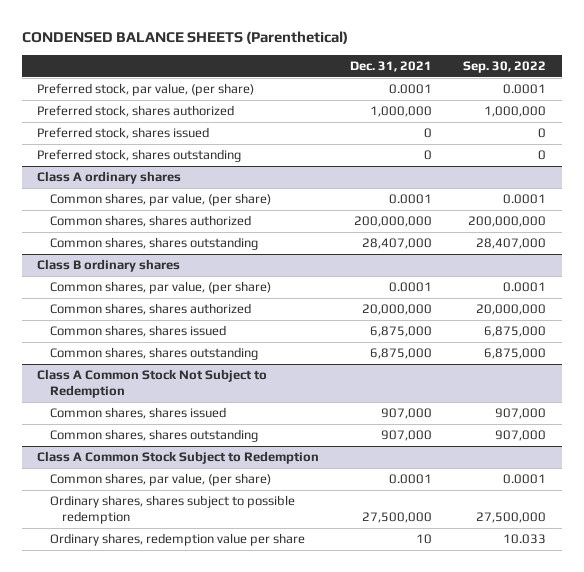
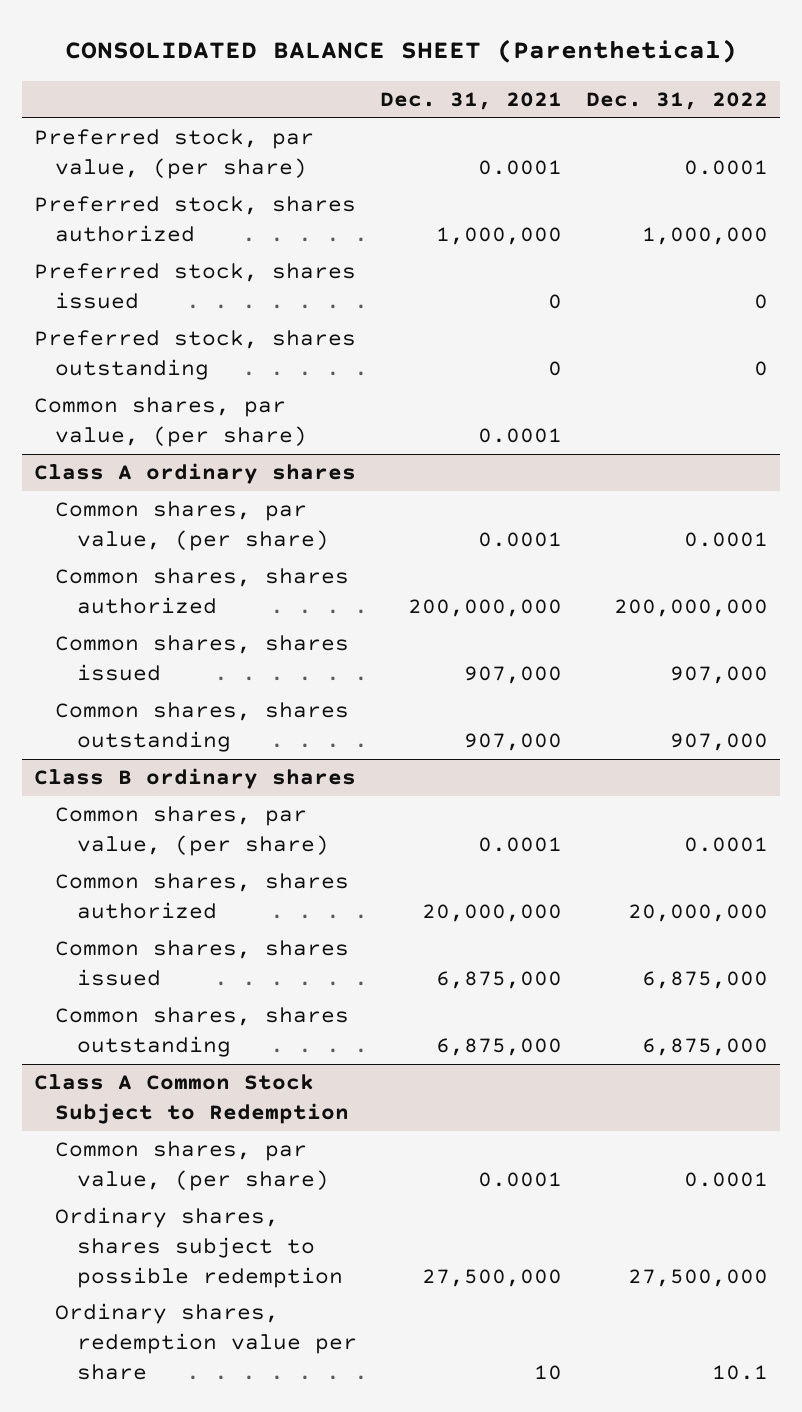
- CONDENSED BALANCE SHEETS (Parenthetical)
+ CONSOLIDATED BALANCE SHEET (Parenthetical)
- | Dec. 31, 2021 | Sep. 30, 2022
+ | Dec. 31, 2021 | Dec. 31, 2022
+ Common shares, par value, (per share) | 0.0001 |
@ Class A ordinary shares
- Common shares, shares outstanding | 28,407,000 | 28,407,000
+ Common shares, shares issued | 907,000 | 907,000
+ Common shares, shares outstanding | 907,000 | 907,000
- Class A Common Stock Not Subject to Redemption
- Common shares, shares issued | 907,000 | 907,000
- Common shares, shares outstanding | 907,000 | 907,000

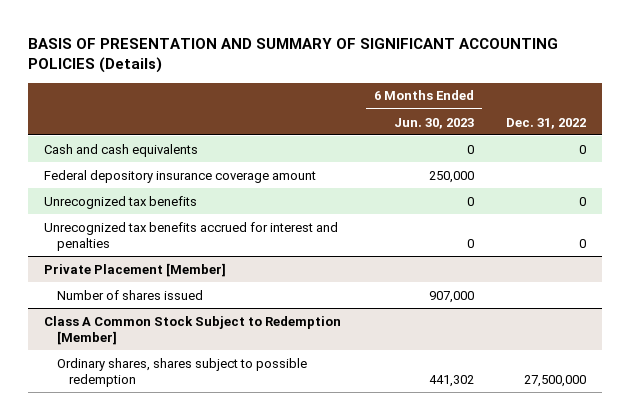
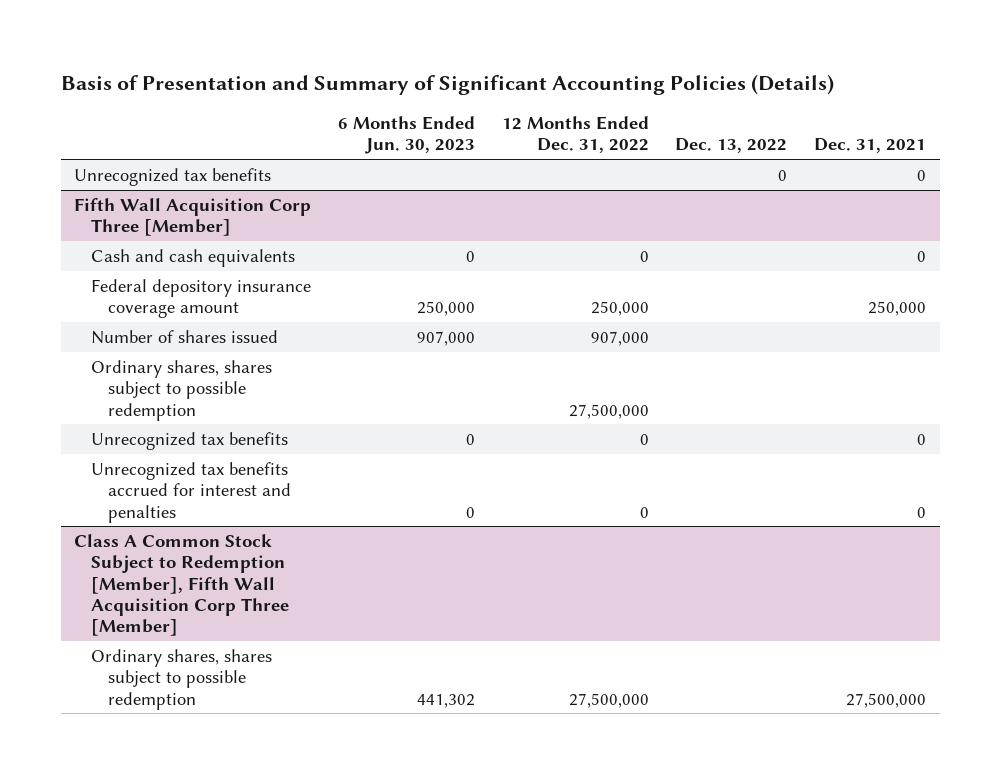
- BASIS OF PRESENTATION AND SUMMARY OF SIGNIFICANT ACCOUNTING POLICIES (Details)
+ Basis of Presentation and Summary of Significant Accounting Policies (Details)
- | 6 Months Ended Jun. 30, 2023 | Dec. 31, 2022
+ | 6 Months Ended Jun. 30, 2023 | 12 Months Ended Dec. 31, 2022 | Dec. 13, 2022 | Dec. 31, 2021
+ Unrecognized tax benefits | | | 0 | 0
+ Fifth Wall Acquisition Corp Three [Member]
+ Number of shares issued | 907,000 | 907,000 | |
+ Ordinary shares, shares subject to possible redemption | | 27,500,000 | |
- Private Placement [Member]
- Number of shares issued | 907,000 |
- Class A Common Stock Subject to Redemption [Member]
+ Class A Common Stock Subject to Redemption [Member], Fifth Wall Acquisition Corp Three [Member]

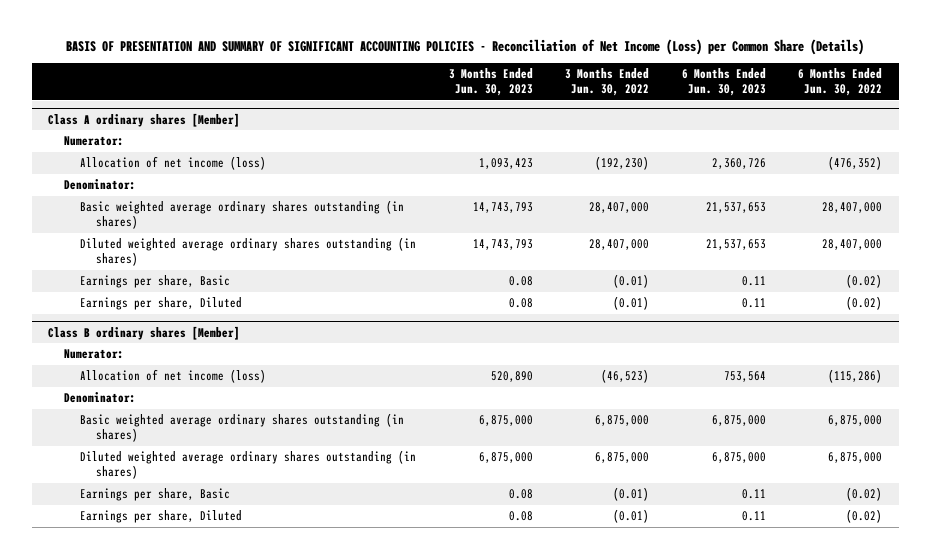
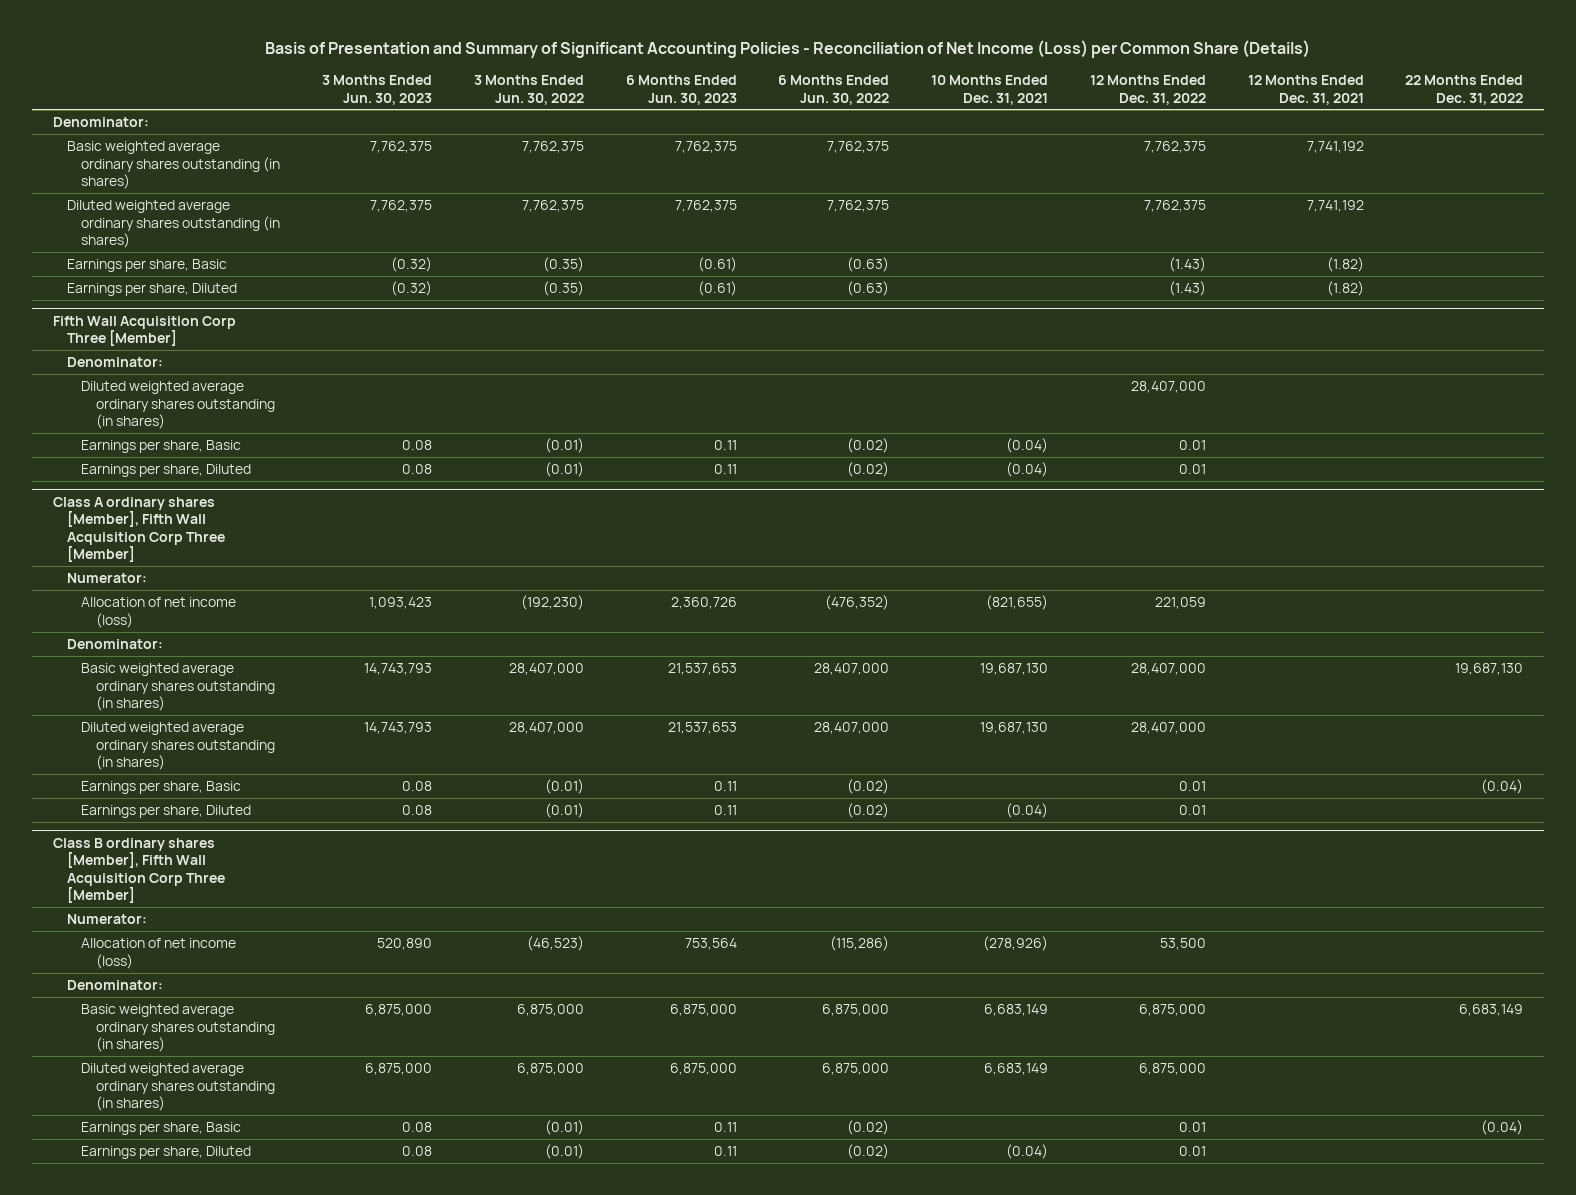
- BASIS OF PRESENTATION AND SUMMARY OF SIGNIFICANT ACCOUNTING POLICIES - Reconciliation of Net Income (Loss) per Common Share (Details)
+ Basis of Presentation and Summary of Significant Accounting Policies - Reconciliation of Net Income (Loss) per Common Share (Details)
- | 3 Months Ended Jun. 30, 2023 | 3 Months Ended Jun. 30, 2022 | 6 Months Ended Jun. 30, 2023 | 6 Months Ended Jun. 30, 2022
+ | 3 Months Ended Jun. 30, 2023 | 3 Months Ended Jun. 30, 2022 | 6 Months Ended Jun. 30, 2023 | 6 Months Ended Jun. 30, 2022 | 10 Months Ended Dec. 31, 2021 | 12 Months Ended Dec. 31, 2022 | 12 Months Ended Dec. 31, 2021 | 22 Months Ended Dec. 31, 2022
- Class A ordinary shares [Member]
+ Denominator:
+ Basic weighted average ordinary shares outstanding (in shares) | 7,762,375 | 7,762,375 | 7,762,375 | 7,762,375 | | 7,762,375 | 7,741,192 |
+ Diluted weighted average ordinary shares outstanding (in shares) | 7,762,375 | 7,762,375 | 7,762,375 | 7,762,375 | | 7,762,375 | 7,741,192 |
+ Earnings per share, Basic | (0.32) | (0.35) | (0.61) | (0.63) | | (1.43) | (1.82) |
+ Earnings per share, Diluted | (0.32) | (0.35) | (0.61) | (0.63) | | (1.43) | (1.82) |
+ Fifth Wall Acquisition Corp Three [Member]
+ Denominator:
+ Diluted weighted average ordinary shares outstanding (in shares) | | | | | | 28,407,000 | |
+ Earnings per share, Basic | 0.08 | (0.01) | 0.11 | (0.02) | (0.04) | 0.01 | |
+ Earnings per share, Diluted | 0.08 | (0.01) | 0.11 | (0.02) | (0.04) | 0.01 | |
+ Class A ordinary shares [Member], Fifth Wall Acquisition Corp Three [Member]
- Class B ordinary shares [Member]
+ Class B ordinary shares [Member], Fifth Wall Acquisition Corp Three [Member]

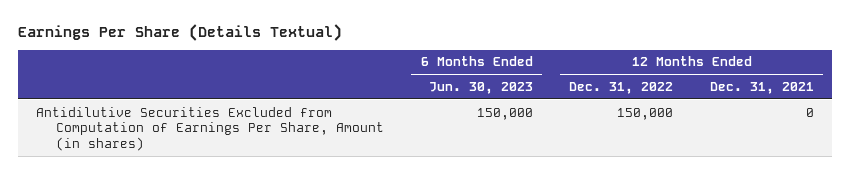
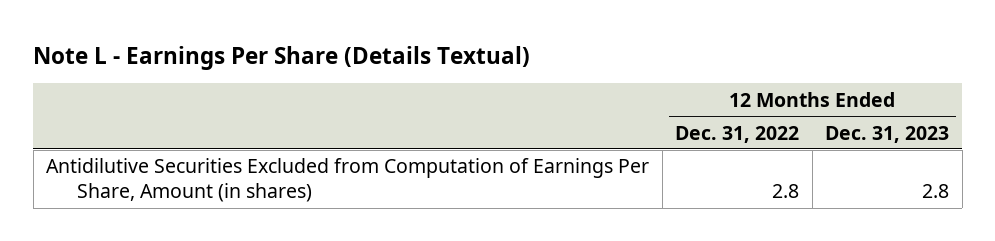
- Earnings Per Share (Details Textual)
+ Note L - Earnings Per Share (Details Textual)
- | 6 Months Ended Jun. 30, 2023 | 12 Months Ended Dec. 31, 2022 | 12 Months Ended Dec. 31, 2021
+ | 12 Months Ended Dec. 31, 2022 | 12 Months Ended Dec. 31, 2023
- Antidilutive Securities Excluded from Computation of Earnings Per Share, Amount (in shares) | 150,000 | 150,000 | 0
+ Antidilutive Securities Excluded from Computation of Earnings Per Share, Amount (in shares) | 2.8 | 2.8

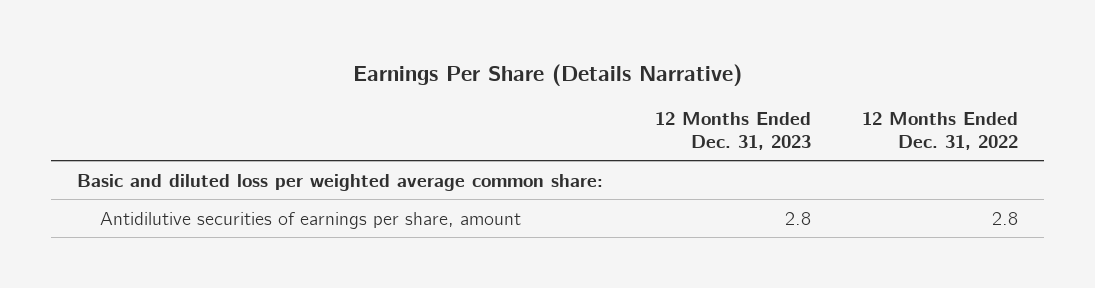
- Note L - Earnings Per Share (Details Textual)
+ Earnings Per Share (Details Narrative)
- | 12 Months Ended Dec. 31, 2022 | 12 Months Ended Dec. 31, 2023
+ | 12 Months Ended Dec. 31, 2023 | 12 Months Ended Dec. 31, 2022
- Antidilutive Securities Excluded from Computation of Earnings Per Share, Amount (in shares) | 2.8 | 2.8
+ Basic and diluted loss per weighted average common share:
+ Antidilutive securities of earnings per share, amount | 2.8 | 2.8

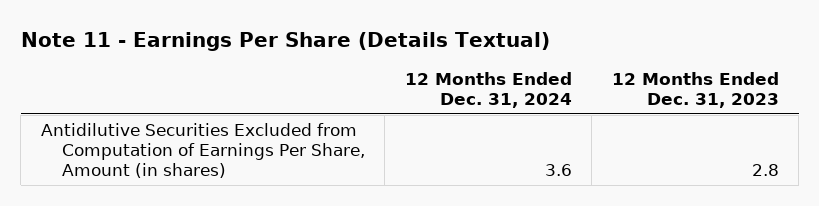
- Earnings Per Share (Details Narrative)
+ Note 11 - Earnings Per Share (Details Textual)
- | 12 Months Ended Dec. 31, 2023 | 12 Months Ended Dec. 31, 2022
+ | 12 Months Ended Dec. 31, 2024 | 12 Months Ended Dec. 31, 2023
- Basic and diluted loss per weighted average common share:
- Antidilutive securities of earnings per share, amount | 2.8 | 2.8
+ Antidilutive Securities Excluded from Computation of Earnings Per Share, Amount (in shares) | 3.6 | 2.8

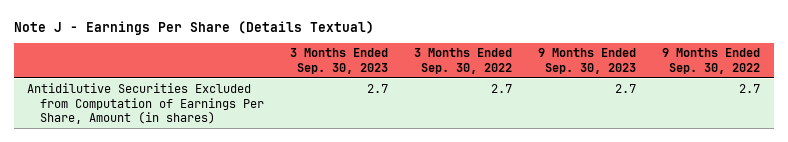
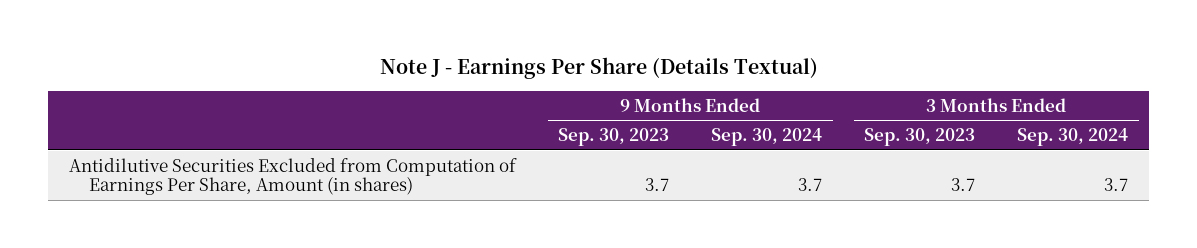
- | 3 Months Ended Sep. 30, 2023 | 3 Months Ended Sep. 30, 2022 | 9 Months Ended Sep. 30, 2023 | 9 Months Ended Sep. 30, 2022
+ | 9 Months Ended Sep. 30, 2023 | 9 Months Ended Sep. 30, 2024 | 3 Months Ended Sep. 30, 2023 | 3 Months Ended Sep. 30, 2024
- Antidilutive Securities Excluded from Computation of Earnings Per Share, Amount (in shares) | 2.7 | 2.7 | 2.7 | 2.7
+ Antidilutive Securities Excluded from Computation of Earnings Per Share, Amount (in shares) | 3.7 | 3.7 | 3.7 | 3.7

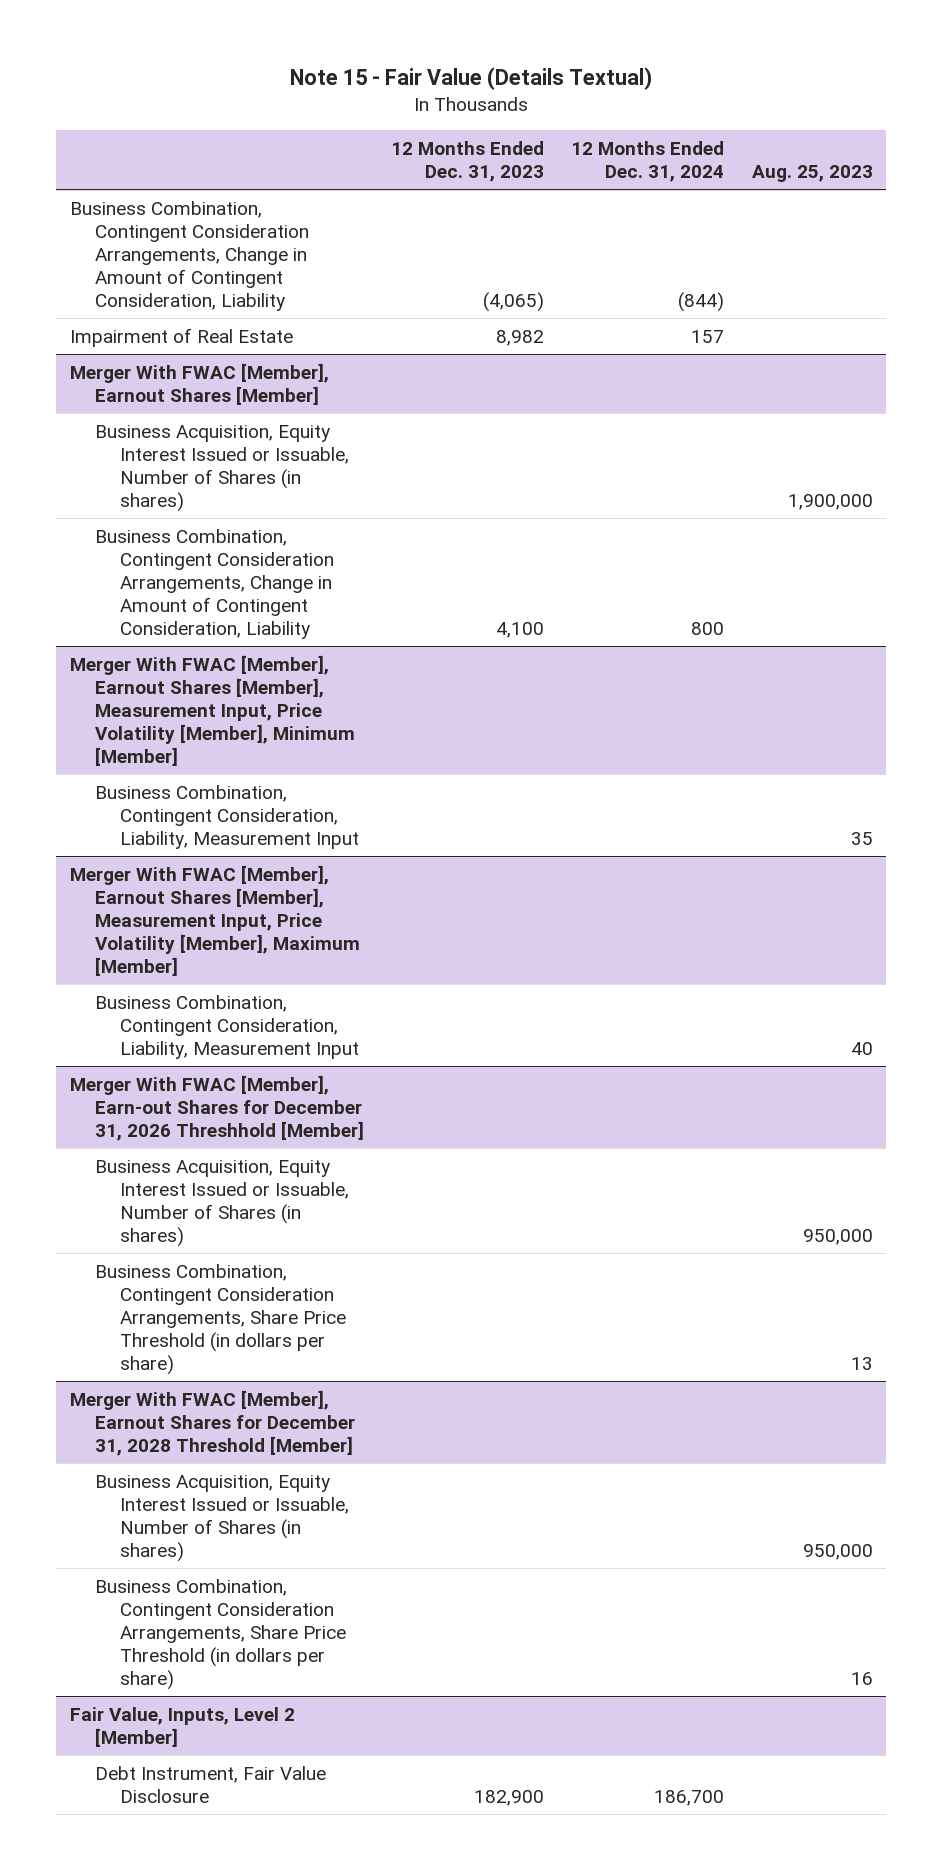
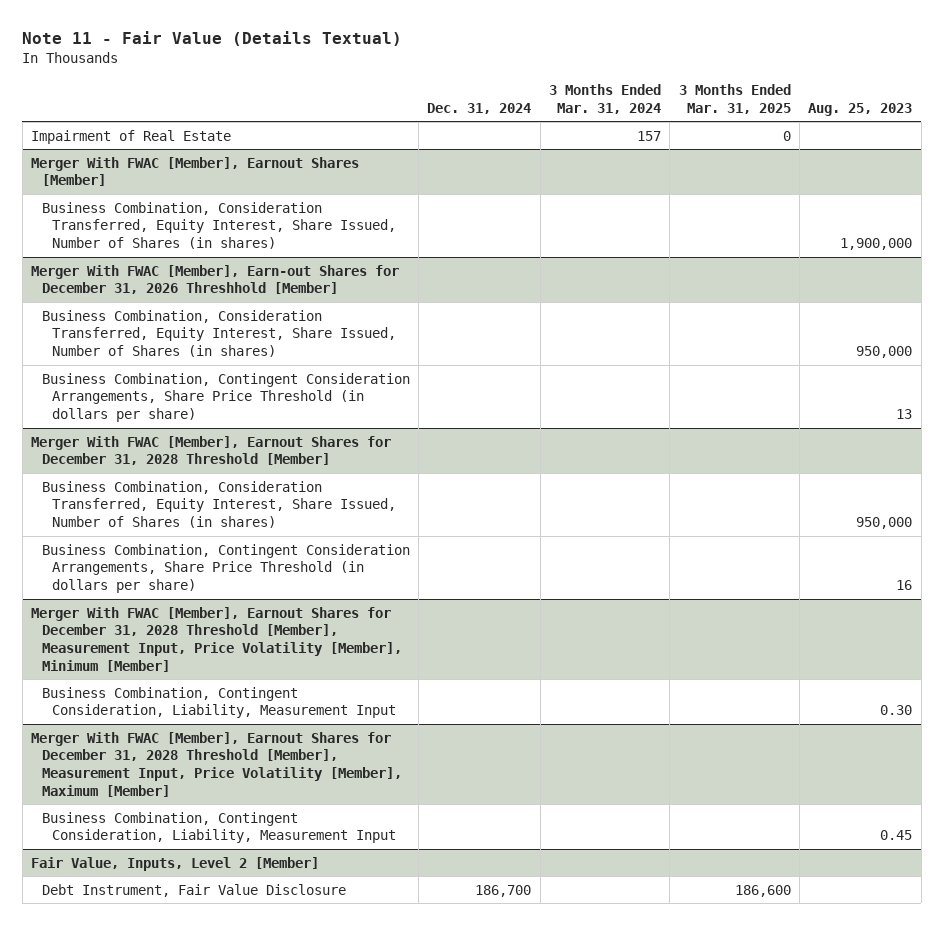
- Note 15 - Fair Value (Details Textual)
+ Note 11 - Fair Value (Details Textual)
- | 12 Months Ended Dec. 31, 2023 | 12 Months Ended Dec. 31, 2024 | Aug. 25, 2023
+ | Dec. 31, 2024 | 3 Months Ended Mar. 31, 2024 | 3 Months Ended Mar. 31, 2025 | Aug. 25, 2023
- Business Combination, Contingent Consideration Arrangements, Change in Amount of Contingent Consideration, Liability | (4,065) | (844) |
@ Merger With FWAC [Member], Earnout Shares [Member]
- Business Acquisition, Equity Interest Issued or Issuable, Number of Shares (in shares) | | | 1,900,000
- Business Combination, Contingent Consideration Arrangements, Change in Amount of Contingent Consideration, Liability | 4,100 | 800 |
- Merger With FWAC [Member], Earnout Shares [Member], Measurement Input, Price Volatility [Member], Minimum [Member]
- Business Combination, Contingent Consideration, Liability, Measurement Input | | | 35
- Merger With FWAC [Member], Earnout Shares [Member], Measurement Input, Price Volatility [Member], Maximum [Member]
- Business Combination, Contingent Consideration, Liability, Measurement Input | | | 40
@ Merger With FWAC [Member], Earnout Shares [Member]
+ Business Combination, Consideration Transferred, Equity Interest, Share Issued, Number of Shares (in shares) | | | | 1,900,000
@ Merger With FWAC [Member], Earn-out Shares for December 31, 2026 Threshhold [Member]
- Business Acquisition, Equity Interest Issued or Issuable, Number of Shares (in shares) | | | 950,000
+ Business Combination, Consideration Transferred, Equity Interest, Share Issued, Number of Shares (in shares) | | | | 950,000
@ Merger With FWAC [Member], Earnout Shares for December 31, 2028 Threshold [Member]
- Business Acquisition, Equity Interest Issued or Issuable, Number of Shares (in shares) | | | 950,000
+ Business Combination, Consideration Transferred, Equity Interest, Share Issued, Number of Shares (in shares) | | | | 950,000
+ Merger With FWAC [Member], Earnout Shares for December 31, 2028 Threshold [Member], Measurement Input, Price Volatility [Member], Minimum [Member]
+ Business Combination, Contingent Consideration, Liability, Measurement Input | | | | 0.30
+ Merger With FWAC [Member], Earnout Shares for December 31, 2028 Threshold [Member], Measurement Input, Price Volatility [Member], Maximum [Member]
+ Business Combination, Contingent Consideration, Liability, Measurement Input | | | | 0.45

